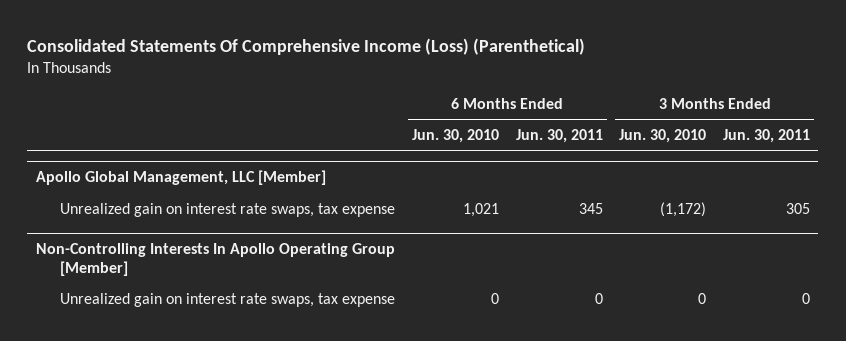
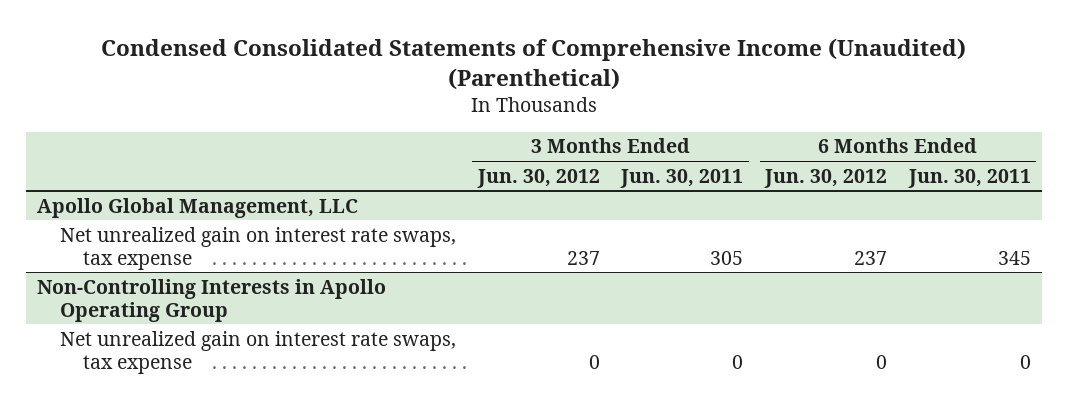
- Consolidated Statements Of Comprehensive Income (Loss) (Parenthetical)
+ Condensed Consolidated Statements of Comprehensive Income (Unaudited) (Parenthetical)
- | 6 Months Ended Jun. 30, 2010 | 6 Months Ended Jun. 30, 2011 | 3 Months Ended Jun. 30, 2010 | 3 Months Ended Jun. 30, 2011
+ | 3 Months Ended Jun. 30, 2012 | 3 Months Ended Jun. 30, 2011 | 6 Months Ended Jun. 30, 2012 | 6 Months Ended Jun. 30, 2011
- Apollo Global Management, LLC [Member]
- Unrealized gain on interest rate swaps, tax expense | 1,021 | 345 | (1,172) | 305
- Non-Controlling Interests In Apollo Operating Group [Member]
- Unrealized gain on interest rate swaps, tax expense | 0 | 0 | 0 | 0
+ Apollo Global Management, LLC
+ Net unrealized gain on interest rate swaps, tax expense | 237 | 305 | 237 | 345
+ Non-Controlling Interests in Apollo Operating Group
+ Net unrealized gain on interest rate swaps, tax expense | 0 | 0 | 0 | 0

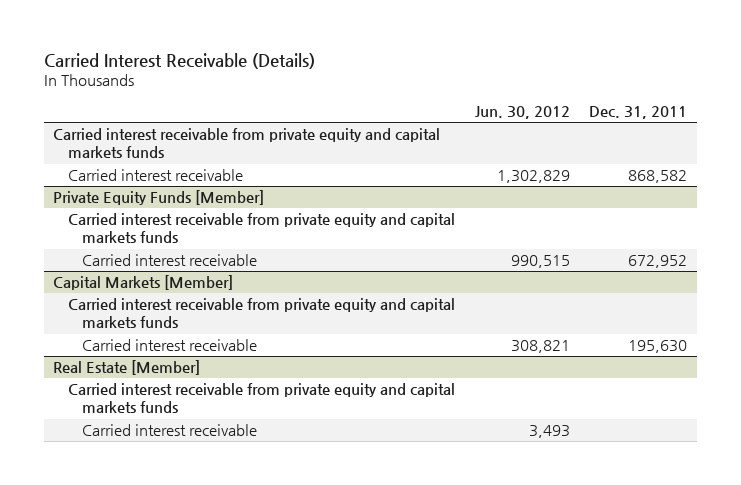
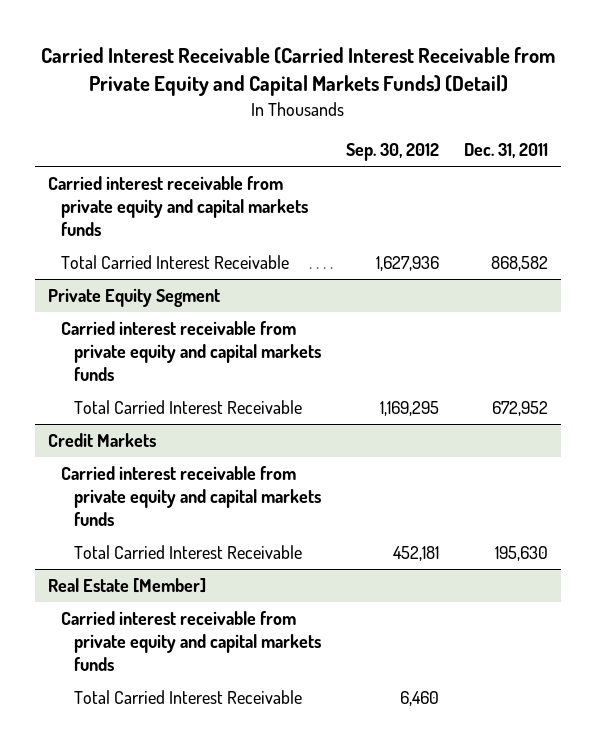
- Carried Interest Receivable (Details)
+ Carried Interest Receivable (Carried Interest Receivable from Private Equity and Capital Markets Funds) (Detail)
- | Jun. 30, 2012 | Dec. 31, 2011
+ | Sep. 30, 2012 | Dec. 31, 2011
- Carried interest receivable | 1,302,829 | 868,582
- Private Equity Funds [Member]
+ Total Carried Interest Receivable | 1,627,936 | 868,582
+ Private Equity Segment
- Carried interest receivable | 990,515 | 672,952
- Capital Markets [Member]
+ Total Carried Interest Receivable | 1,169,295 | 672,952
+ Credit Markets
- Carried interest receivable | 308,821 | 195,630
+ Total Carried Interest Receivable | 452,181 | 195,630
@ Real Estate [Member]
- Carried interest receivable | 3,493 |
+ Total Carried Interest Receivable | 6,460 |

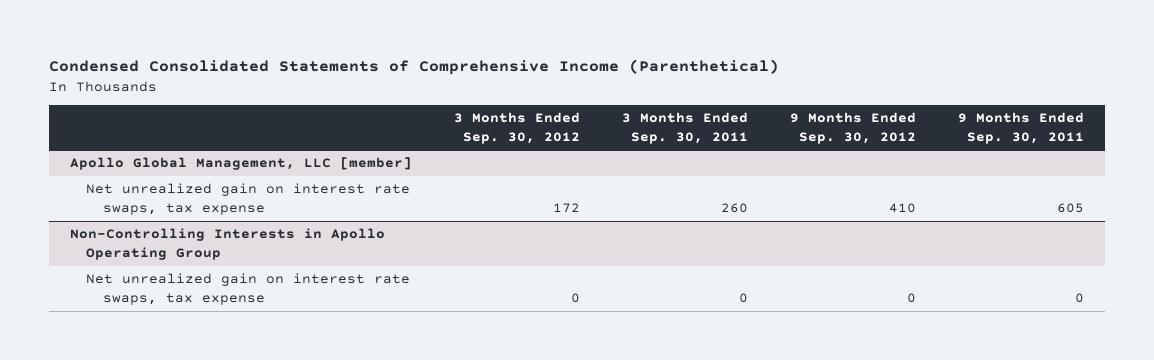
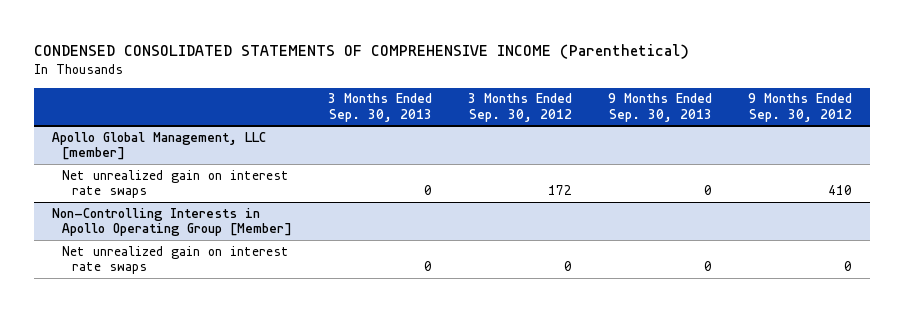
- Condensed Consolidated Statements of Comprehensive Income (Parenthetical)
+ CONDENSED CONSOLIDATED STATEMENTS OF COMPREHENSIVE INCOME (Parenthetical)
- | 3 Months Ended Sep. 30, 2012 | 3 Months Ended Sep. 30, 2011 | 9 Months Ended Sep. 30, 2012 | 9 Months Ended Sep. 30, 2011
+ | 3 Months Ended Sep. 30, 2013 | 3 Months Ended Sep. 30, 2012 | 9 Months Ended Sep. 30, 2013 | 9 Months Ended Sep. 30, 2012
@ Apollo Global Management, LLC [member]
- Net unrealized gain on interest rate swaps, tax expense | 172 | 260 | 410 | 605
- Non-Controlling Interests in Apollo Operating Group
- Net unrealized gain on interest rate swaps, tax expense | 0 | 0 | 0 | 0
@ Apollo Global Management, LLC [member]
+ Net unrealized gain on interest rate swaps | 0 | 172 | 0 | 410
+ Non-Controlling Interests in Apollo Operating Group [Member]
+ Net unrealized gain on interest rate swaps | 0 | 0 | 0 | 0

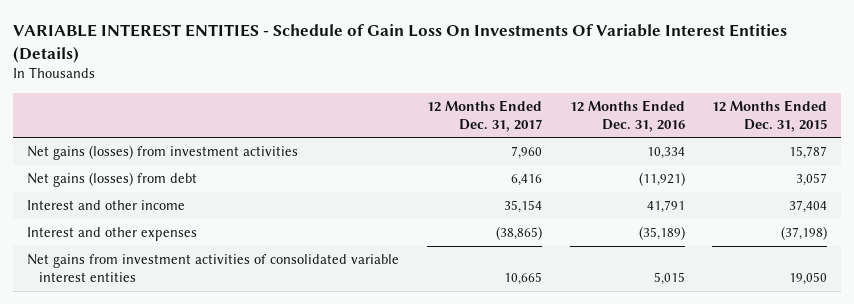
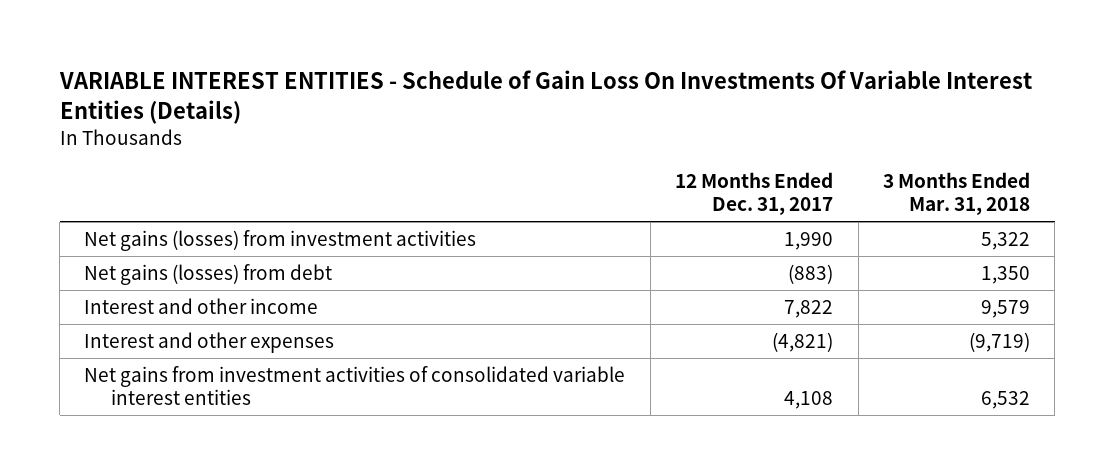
- | 12 Months Ended Dec. 31, 2017 | 12 Months Ended Dec. 31, 2016 | 12 Months Ended Dec. 31, 2015
+ | 12 Months Ended Dec. 31, 2017 | 3 Months Ended Mar. 31, 2018
- Net gains (losses) from investment activities | 7,960 | 10,334 | 15,787
- Net gains (losses) from debt | 6,416 | (11,921) | 3,057
- Interest and other income | 35,154 | 41,791 | 37,404
- Interest and other expenses | (38,865) | (35,189) | (37,198)
- Net gains from investment activities of consolidated variable interest entities | 10,665 | 5,015 | 19,050
+ Net gains (losses) from investment activities | 1,990 | 5,322
+ Net gains (losses) from debt | (883) | 1,350
+ Interest and other income | 7,822 | 9,579
+ Interest and other expenses | (4,821) | (9,719)
+ Net gains from investment activities of consolidated variable interest entities | 4,108 | 6,532

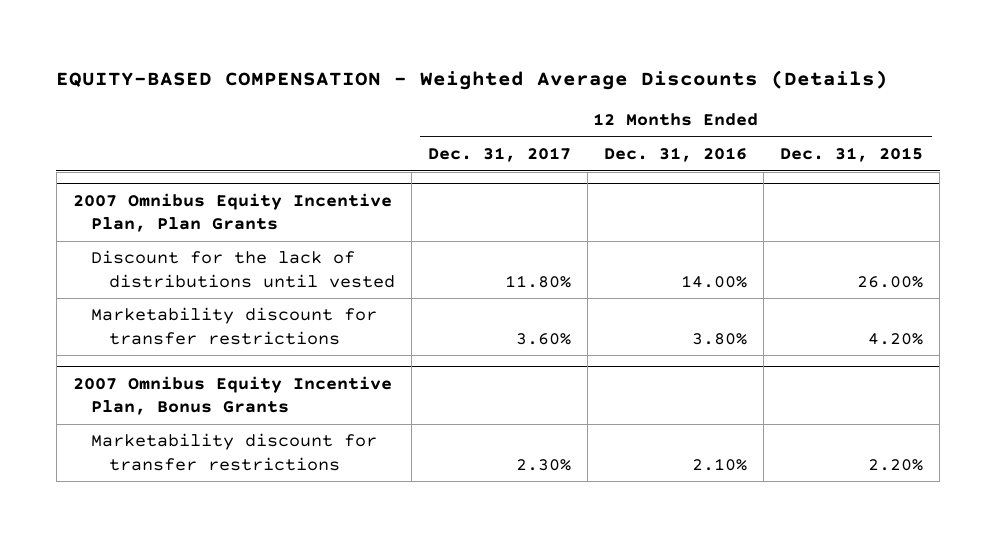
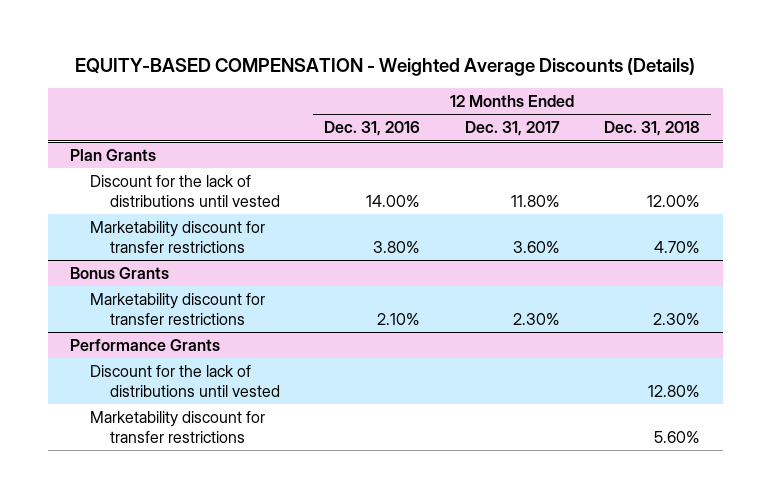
- | 12 Months Ended Dec. 31, 2017 | 12 Months Ended Dec. 31, 2016 | 12 Months Ended Dec. 31, 2015
+ | 12 Months Ended Dec. 31, 2016 | 12 Months Ended Dec. 31, 2017 | 12 Months Ended Dec. 31, 2018
- 2007 Omnibus Equity Incentive Plan, Plan Grants
+ Plan Grants
- 2007 Omnibus Equity Incentive Plan, Bonus Grants
+ Bonus Grants
+ Performance Grants
+ Discount for the lack of distributions until vested | | | 12.80%
+ Marketability discount for transfer restrictions | | | 5.60%

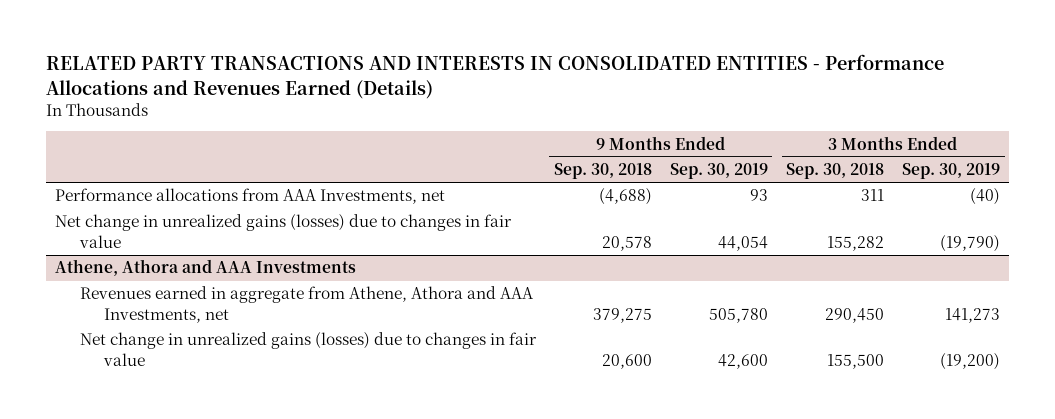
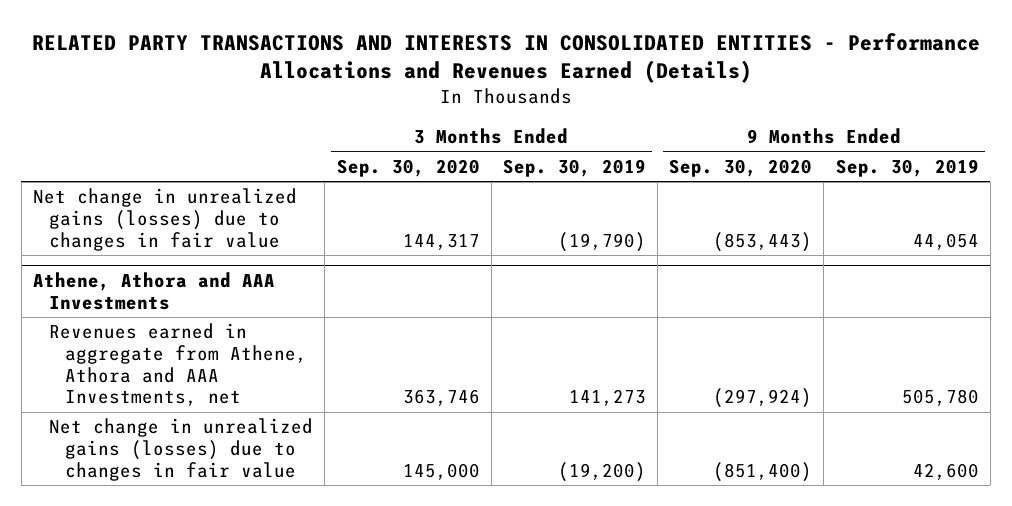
- | 9 Months Ended Sep. 30, 2018 | 9 Months Ended Sep. 30, 2019 | 3 Months Ended Sep. 30, 2018 | 3 Months Ended Sep. 30, 2019
+ | 3 Months Ended Sep. 30, 2020 | 3 Months Ended Sep. 30, 2019 | 9 Months Ended Sep. 30, 2020 | 9 Months Ended Sep. 30, 2019
- Performance allocations from AAA Investments, net | (4,688) | 93 | 311 | (40)

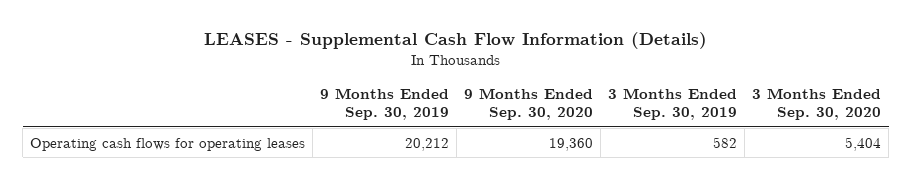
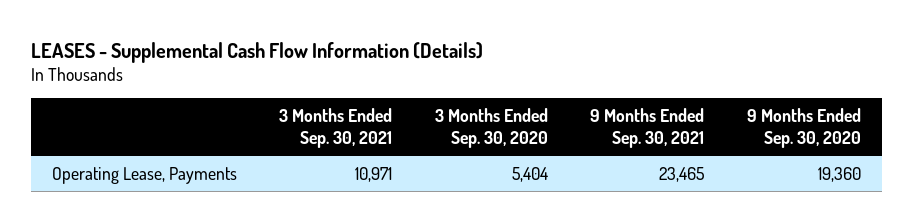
- | 9 Months Ended Sep. 30, 2019 | 9 Months Ended Sep. 30, 2020 | 3 Months Ended Sep. 30, 2019 | 3 Months Ended Sep. 30, 2020
+ | 3 Months Ended Sep. 30, 2021 | 3 Months Ended Sep. 30, 2020 | 9 Months Ended Sep. 30, 2021 | 9 Months Ended Sep. 30, 2020
- Operating cash flows for operating leases | 20,212 | 19,360 | 582 | 5,404
+ Operating Lease, Payments | 10,971 | 5,404 | 23,465 | 19,360

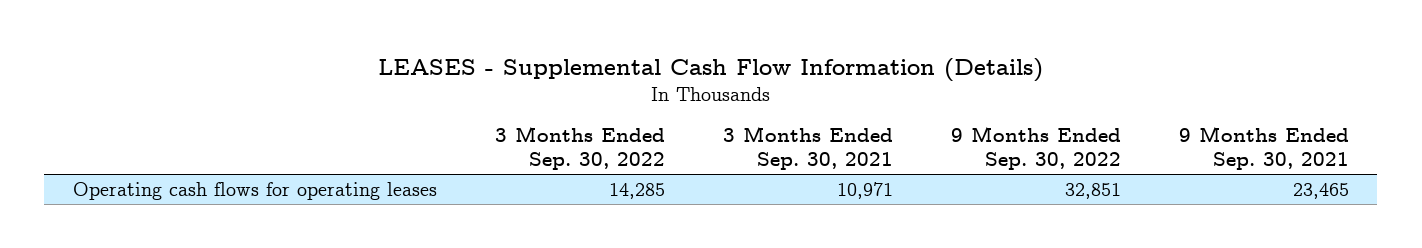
- | 3 Months Ended Sep. 30, 2021 | 3 Months Ended Sep. 30, 2020 | 9 Months Ended Sep. 30, 2021 | 9 Months Ended Sep. 30, 2020
+ | 3 Months Ended Sep. 30, 2022 | 3 Months Ended Sep. 30, 2021 | 9 Months Ended Sep. 30, 2022 | 9 Months Ended Sep. 30, 2021
- Operating Lease, Payments | 10,971 | 5,404 | 23,465 | 19,360
+ Operating cash flows for operating leases | 14,285 | 10,971 | 32,851 | 23,465

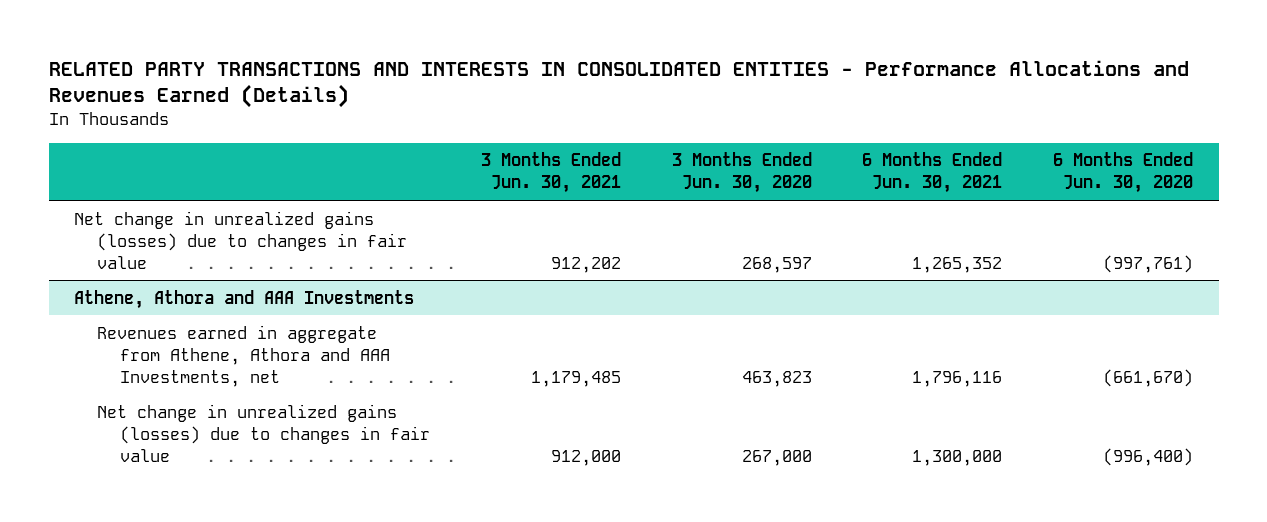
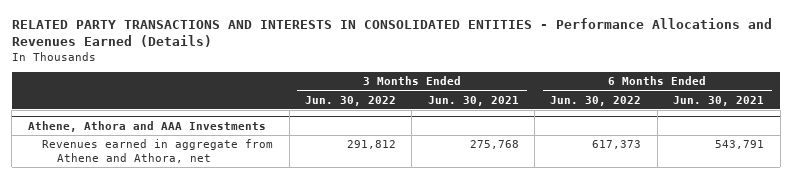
- | 3 Months Ended Jun. 30, 2021 | 3 Months Ended Jun. 30, 2020 | 6 Months Ended Jun. 30, 2021 | 6 Months Ended Jun. 30, 2020
+ | 3 Months Ended Jun. 30, 2022 | 3 Months Ended Jun. 30, 2021 | 6 Months Ended Jun. 30, 2022 | 6 Months Ended Jun. 30, 2021
- Net change in unrealized gains (losses) due to changes in fair value | 912,202 | 268,597 | 1,265,352 | (997,761)
@ Athene, Athora and AAA Investments
- Revenues earned in aggregate from Athene, Athora and AAA Investments, net | 1,179,485 | 463,823 | 1,796,116 | (661,670)
- Net change in unrealized gains (losses) due to changes in fair value | 912,000 | 267,000 | 1,300,000 | (996,400)
+ Revenues earned in aggregate from Athene and Athora, net | 291,812 | 275,768 | 617,373 | 543,791

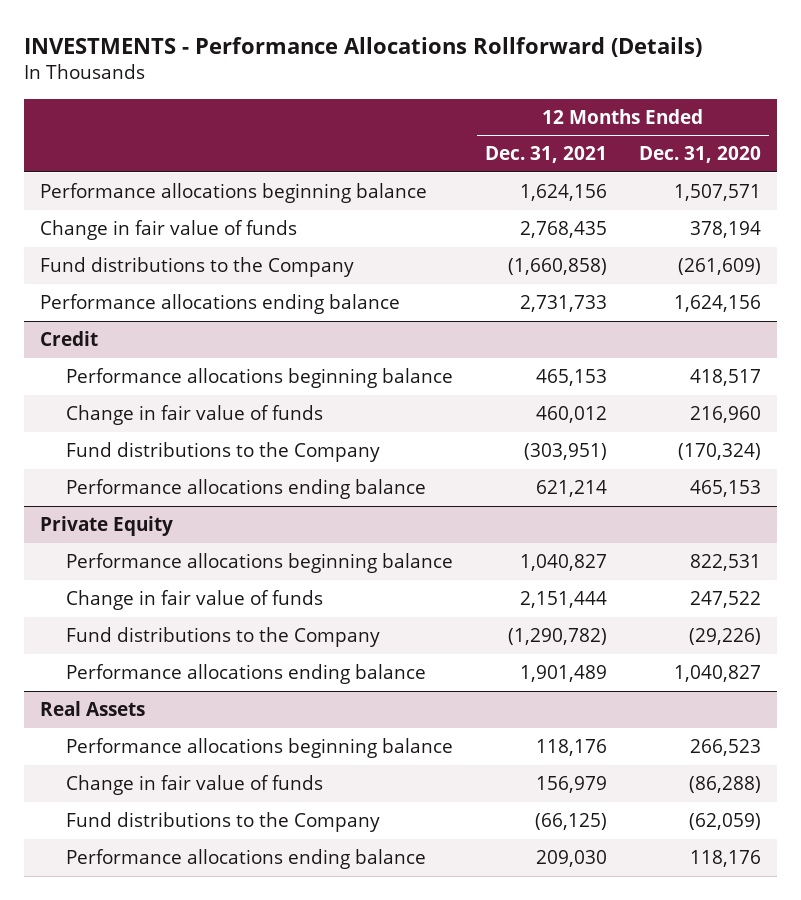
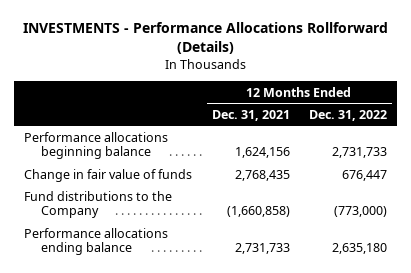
- | 12 Months Ended Dec. 31, 2021 | 12 Months Ended Dec. 31, 2020
+ | 12 Months Ended Dec. 31, 2021 | 12 Months Ended Dec. 31, 2022
- Credit
- Performance allocations beginning balance | 465,153 | 418,517
- Change in fair value of funds | 460,012 | 216,960
- Fund distributions to the Company | (303,951) | (170,324)
- Performance allocations ending balance | 621,214 | 465,153
- Private Equity
- Performance allocations beginning balance | 1,040,827 | 822,531
- Change in fair value of funds | 2,151,444 | 247,522
- Fund distributions to the Company | (1,290,782) | (29,226)
- Performance allocations ending balance | 1,901,489 | 1,040,827
- Real Assets
- Performance allocations beginning balance | 118,176 | 266,523
- Change in fair value of funds | 156,979 | (86,288)
- Fund distributions to the Company | (66,125) | (62,059)
- Performance allocations ending balance | 209,030 | 118,176

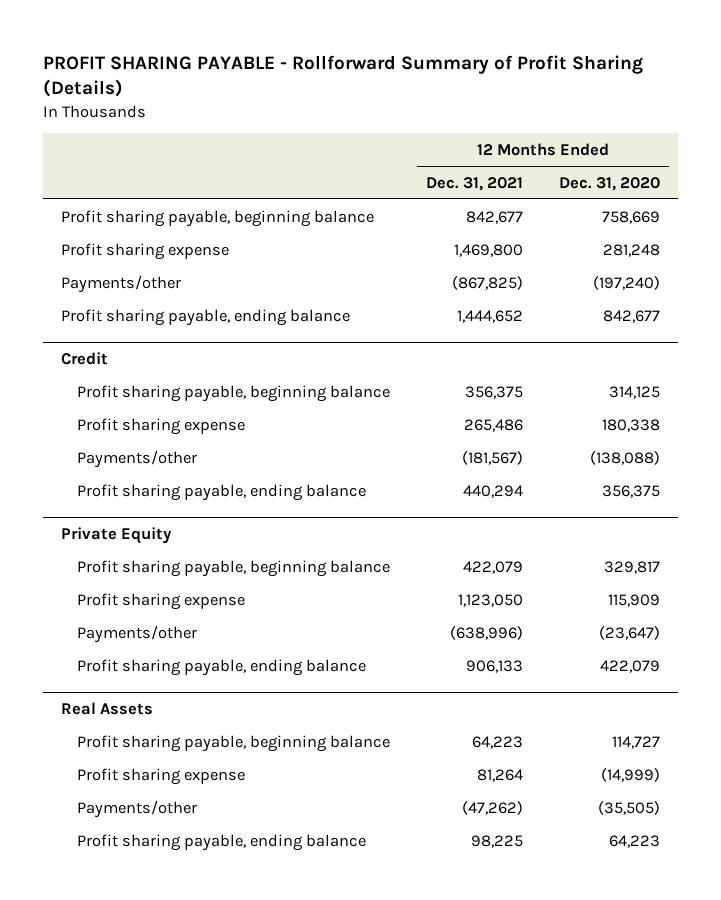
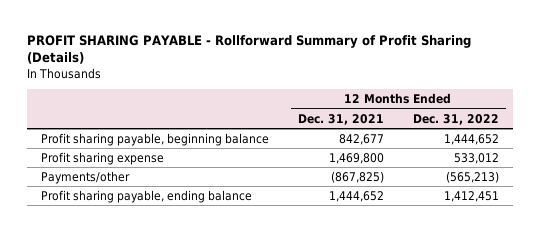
- | 12 Months Ended Dec. 31, 2021 | 12 Months Ended Dec. 31, 2020
+ | 12 Months Ended Dec. 31, 2021 | 12 Months Ended Dec. 31, 2022
- Credit
- Profit sharing payable, beginning balance | 356,375 | 314,125
- Profit sharing expense | 265,486 | 180,338
- Payments/other | (181,567) | (138,088)
- Profit sharing payable, ending balance | 440,294 | 356,375
- Private Equity
- Profit sharing payable, beginning balance | 422,079 | 329,817
- Profit sharing expense | 1,123,050 | 115,909
- Payments/other | (638,996) | (23,647)
- Profit sharing payable, ending balance | 906,133 | 422,079
- Real Assets
- Profit sharing payable, beginning balance | 64,223 | 114,727
- Profit sharing expense | 81,264 | (14,999)
- Payments/other | (47,262) | (35,505)
- Profit sharing payable, ending balance | 98,225 | 64,223

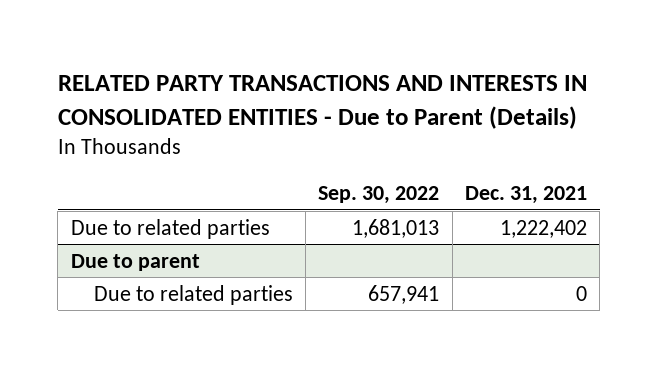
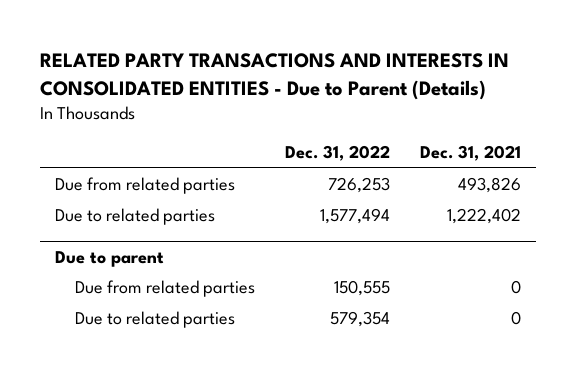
- | Sep. 30, 2022 | Dec. 31, 2021
+ | Dec. 31, 2022 | Dec. 31, 2021
+ Due from related parties | 726,253 | 493,826
@ Due to parent
+ Due from related parties | 150,555 | 0

